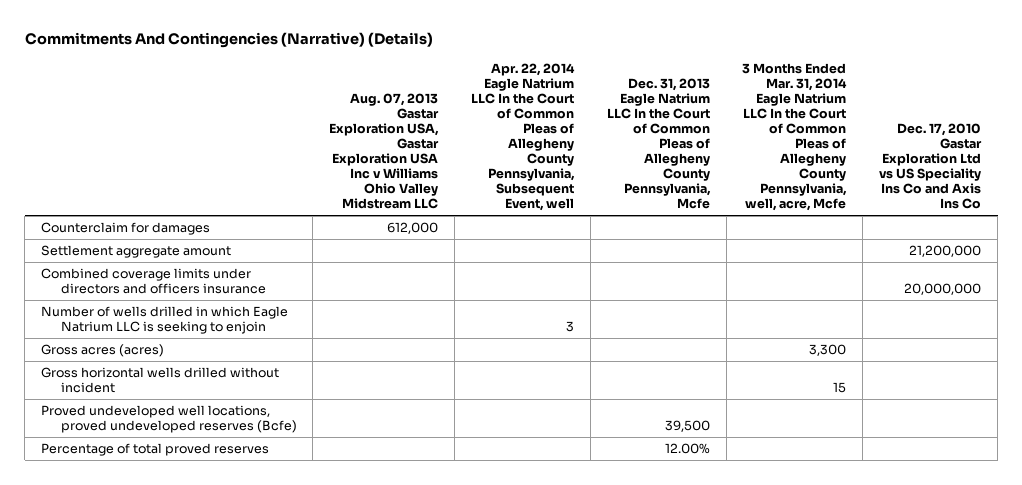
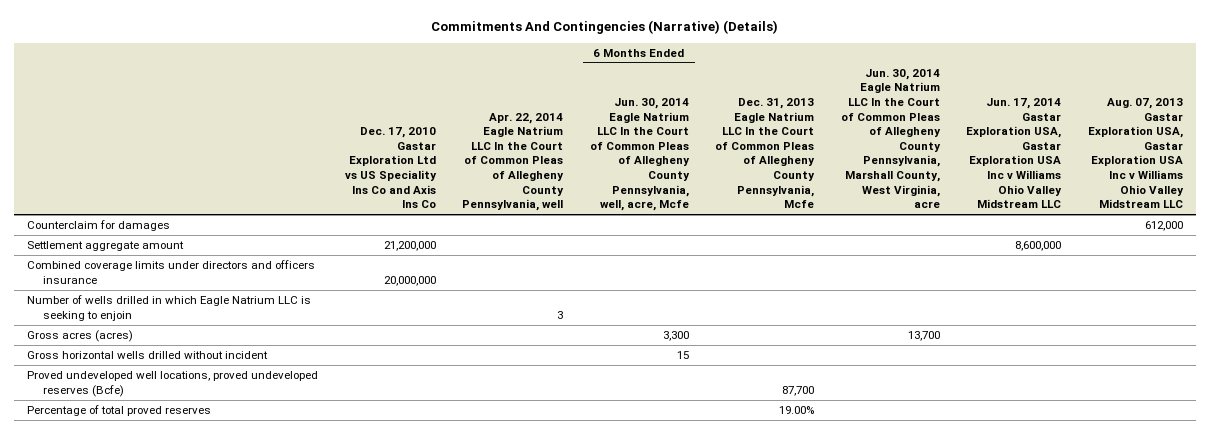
- | Aug. 07, 2013 Gastar Exploration USA, Gastar Exploration USA Inc v Williams Ohio Valley Midstream LLC | Apr. 22, 2014 Eagle Natrium LLC In the Court of Common Pleas of Allegheny County Pennsylvania, Subsequent Event, well | Dec. 31, 2013 Eagle Natrium LLC In the Court of Common Pleas of Allegheny County Pennsylvania, Mcfe | 3 Months Ended Mar. 31, 2014 Eagle Natrium LLC In the Court of Common Pleas of Allegheny County Pennsylvania, well, acre, Mcfe | Dec. 17, 2010 Gastar Exploration Ltd vs US Speciality Ins Co and Axis Ins Co
+ | Dec. 17, 2010 Gastar Exploration Ltd vs US Speciality Ins Co and Axis Ins Co | Apr. 22, 2014 Eagle Natrium LLC In the Court of Common Pleas of Allegheny County Pennsylvania, well | 6 Months Ended Jun. 30, 2014 Eagle Natrium LLC In the Court of Common Pleas of Allegheny County Pennsylvania, well, acre, Mcfe | Dec. 31, 2013 Eagle Natrium LLC In the Court of Common Pleas of Allegheny County Pennsylvania, Mcfe | Jun. 30, 2014 Eagle Natrium LLC In the Court of Common Pleas of Allegheny County Pennsylvania, Marshall County, West Virginia, acre | Jun. 17, 2014 Gastar Exploration USA, Gastar Exploration USA Inc v Williams Ohio Valley Midstream LLC | Aug. 07, 2013 Gastar Exploration USA, Gastar Exploration USA Inc v Williams Ohio Valley Midstream LLC
- Proved undeveloped well locations, proved undeveloped reserves (Bcfe) | | | 39,500 | |
- Percentage of total proved reserves | | | 12.00% | |
+ Proved undeveloped well locations, proved undeveloped reserves (Bcfe) | | | | 87,700 | | |
+ Percentage of total proved reserves | | | | 19.00% | | |

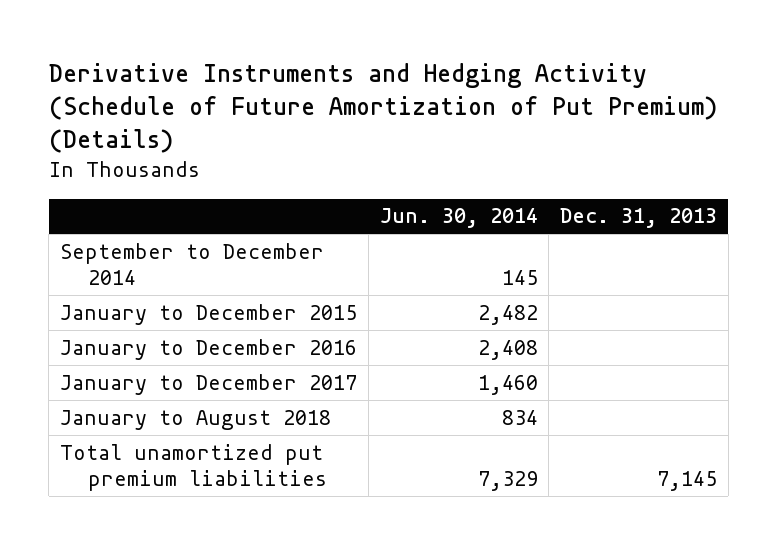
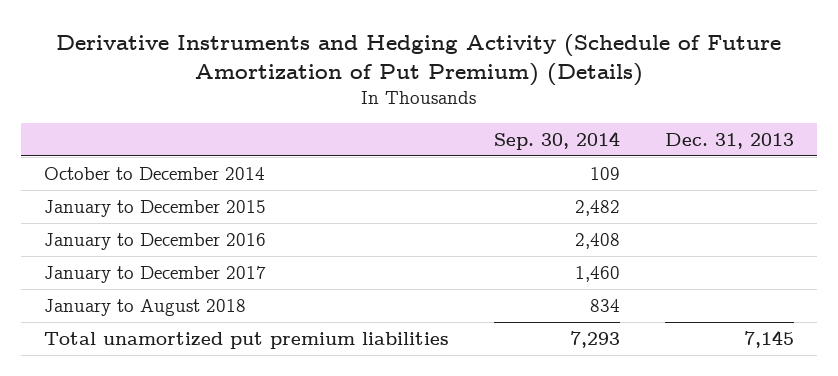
- | Jun. 30, 2014 | Dec. 31, 2013
+ | Sep. 30, 2014 | Dec. 31, 2013
- September to December 2014 | 145 |
+ October to December 2014 | 109 |

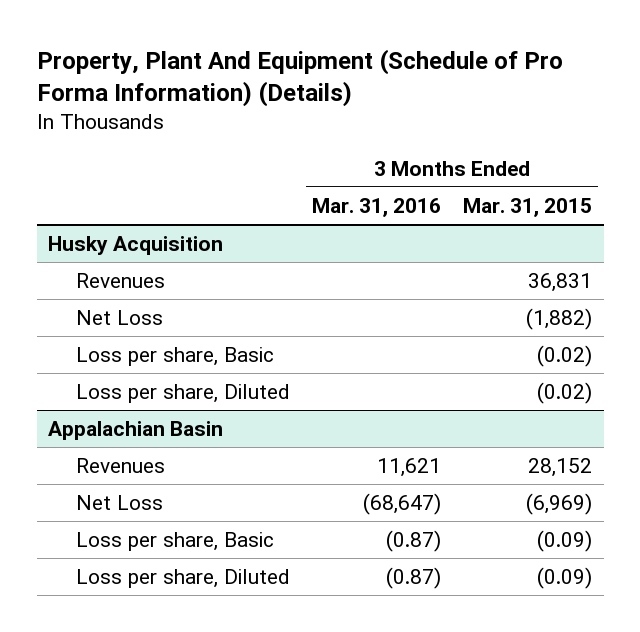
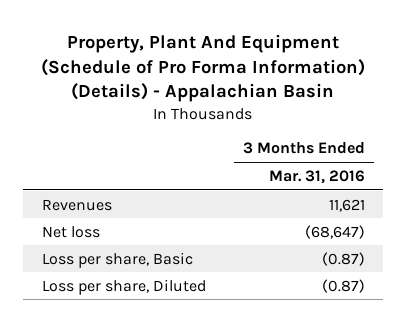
- Property, Plant And Equipment (Schedule of Pro Forma Information) (Details)
+ Property, Plant And Equipment (Schedule of Pro Forma Information) (Details) - Appalachian Basin
- | 3 Months Ended Mar. 31, 2016 | 3 Months Ended Mar. 31, 2015
+ | 3 Months Ended Mar. 31, 2016
- Husky Acquisition
- Revenues | | 36,831
- Net Loss | | (1,882)
- Loss per share, Basic | | (0.02)
- Loss per share, Diluted | | (0.02)
- Appalachian Basin
- Net Loss | (68,647) | (6,969)
+ Net loss | (68,647)

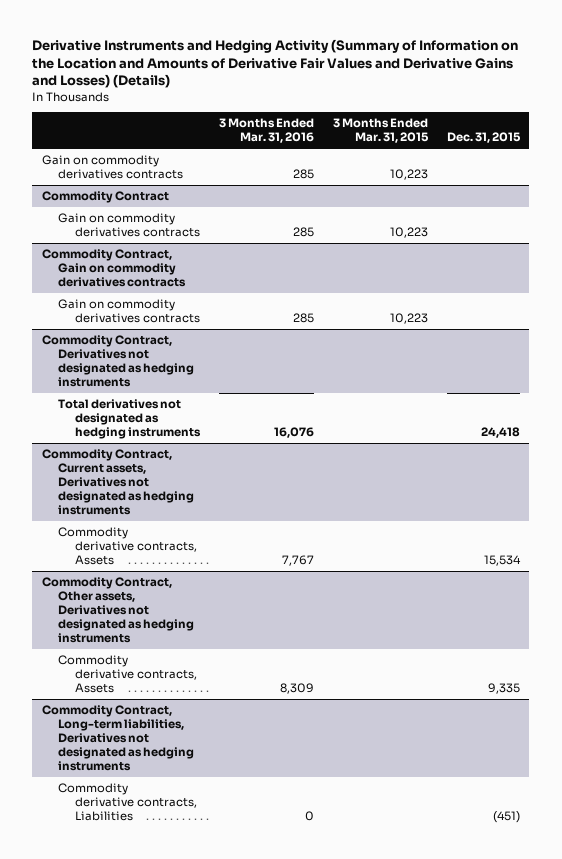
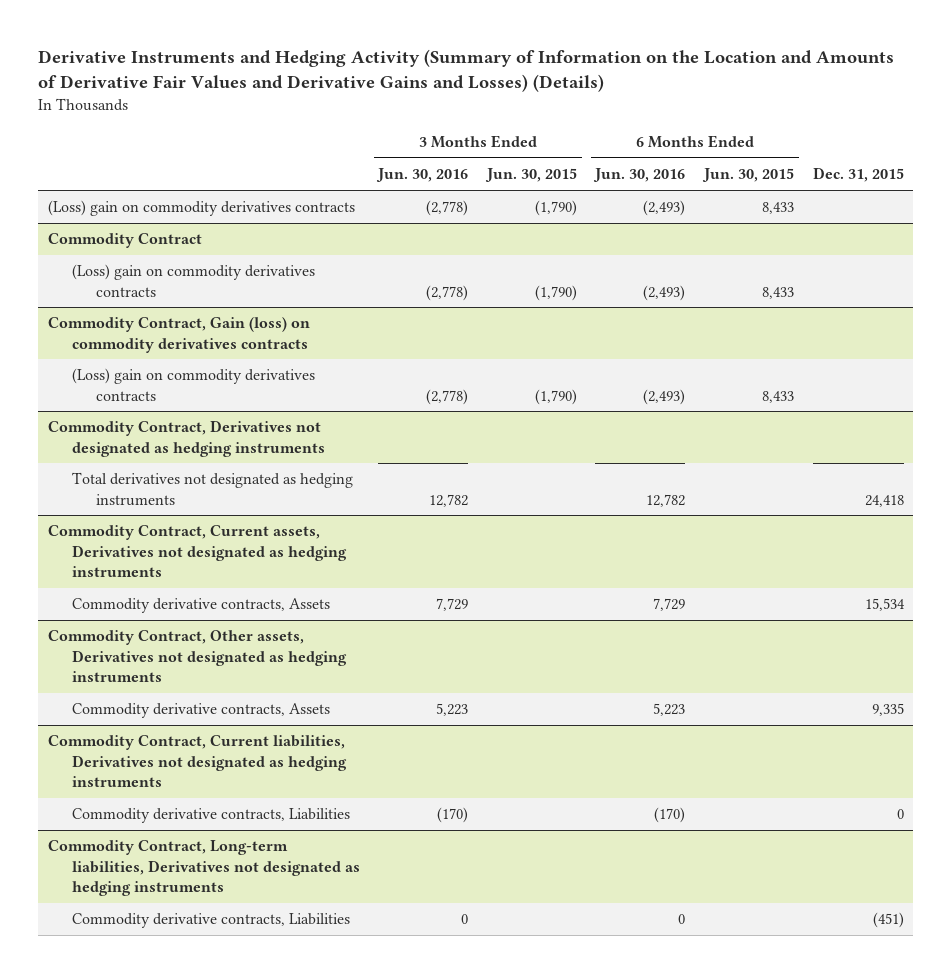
- | 3 Months Ended Mar. 31, 2016 | 3 Months Ended Mar. 31, 2015 | Dec. 31, 2015
+ | 3 Months Ended Jun. 30, 2016 | 3 Months Ended Jun. 30, 2015 | 6 Months Ended Jun. 30, 2016 | 6 Months Ended Jun. 30, 2015 | Dec. 31, 2015
- Gain on commodity derivatives contracts | 285 | 10,223 |
+ (Loss) gain on commodity derivatives contracts | (2,778) | (1,790) | (2,493) | 8,433 |
@ Commodity Contract
- Gain on commodity derivatives contracts | 285 | 10,223 |
- Commodity Contract, Gain on commodity derivatives contracts
- Gain on commodity derivatives contracts | 285 | 10,223 |
@ Commodity Contract
+ (Loss) gain on commodity derivatives contracts | (2,778) | (1,790) | (2,493) | 8,433 |
+ Commodity Contract, Gain (loss) on commodity derivatives contracts
+ (Loss) gain on commodity derivatives contracts | (2,778) | (1,790) | (2,493) | 8,433 |
+ Commodity Contract, Current liabilities, Derivatives not designated as hedging instruments
+ Commodity derivative contracts, Liabilities | (170) | | (170) | | 0

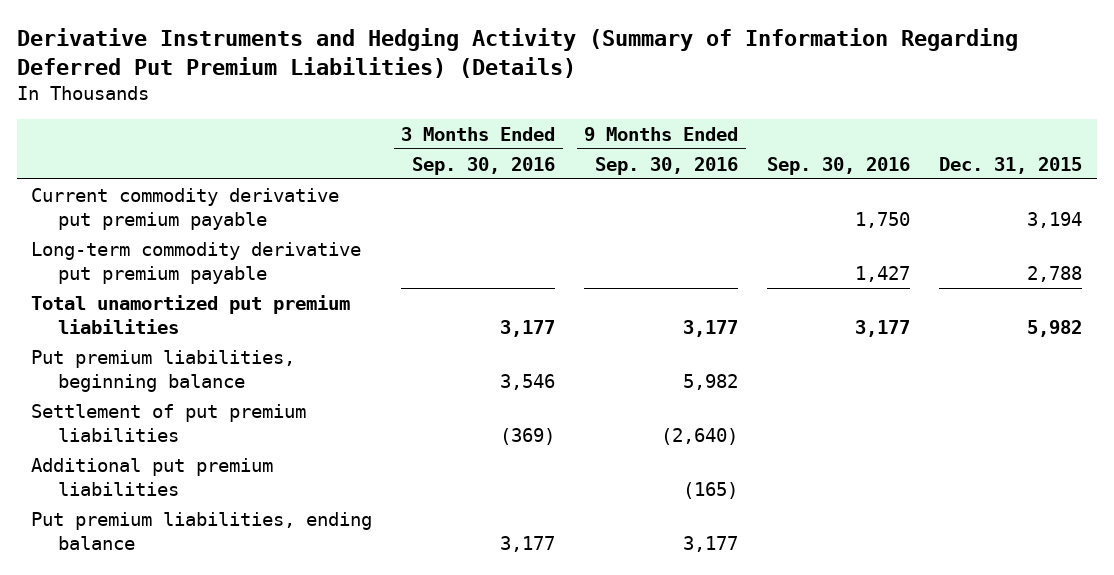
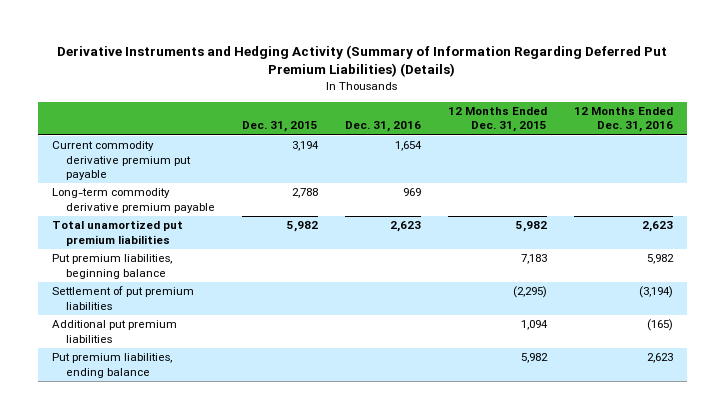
- | 3 Months Ended Sep. 30, 2016 | 9 Months Ended Sep. 30, 2016 | Sep. 30, 2016 | Dec. 31, 2015
+ | Dec. 31, 2015 | Dec. 31, 2016 | 12 Months Ended Dec. 31, 2015 | 12 Months Ended Dec. 31, 2016
- Current commodity derivative put premium payable | | | 1,750 | 3,194
- Long-term commodity derivative put premium payable | | | 1,427 | 2,788
+ Current commodity derivative premium put payable | 3,194 | 1,654 | |
+ Long-term commodity derivative premium payable | 2,788 | 969 | |

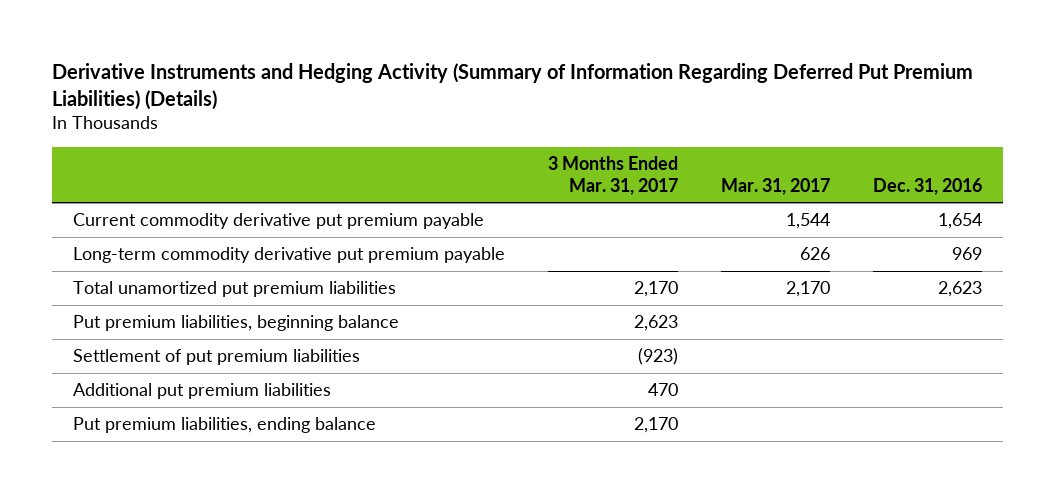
- | Dec. 31, 2015 | Dec. 31, 2016 | 12 Months Ended Dec. 31, 2015 | 12 Months Ended Dec. 31, 2016
+ | 3 Months Ended Mar. 31, 2017 | Mar. 31, 2017 | Dec. 31, 2016
- Current commodity derivative premium put payable | 3,194 | 1,654 | |
- Long-term commodity derivative premium payable | 2,788 | 969 | |
+ Current commodity derivative put premium payable | | 1,544 | 1,654
+ Long-term commodity derivative put premium payable | | 626 | 969

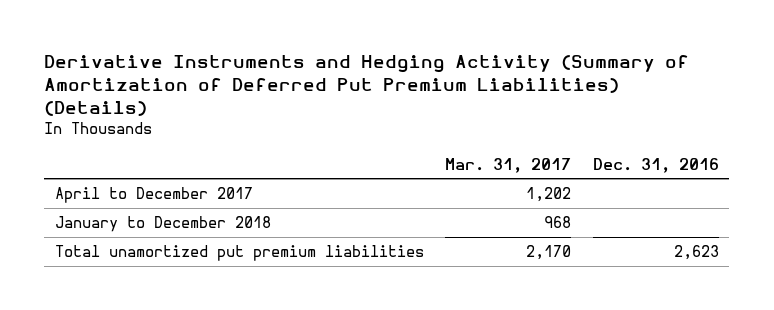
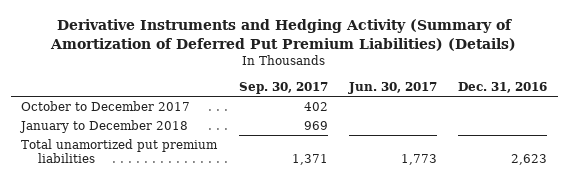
- | Mar. 31, 2017 | Dec. 31, 2016
+ | Sep. 30, 2017 | Jun. 30, 2017 | Dec. 31, 2016
- April to December 2017 | 1,202 |
+ October to December 2017 | 402 | |

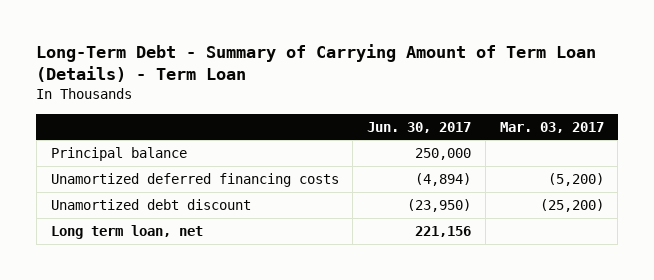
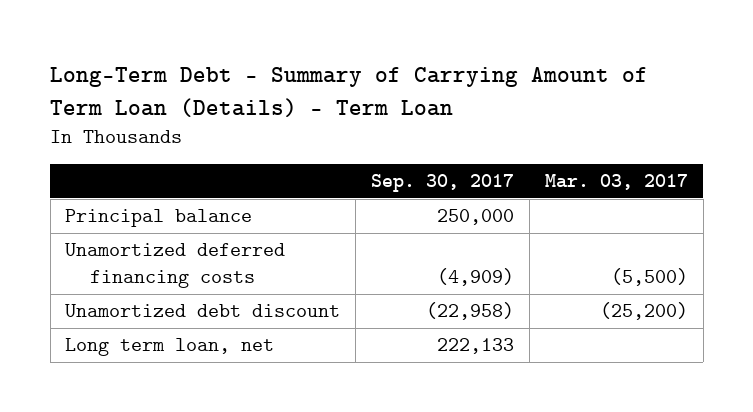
- | Jun. 30, 2017 | Mar. 03, 2017
+ | Sep. 30, 2017 | Mar. 03, 2017
- Unamortized deferred financing costs | (4,894) | (5,200)
+ Unamortized deferred financing costs | (4,909) | (5,500)

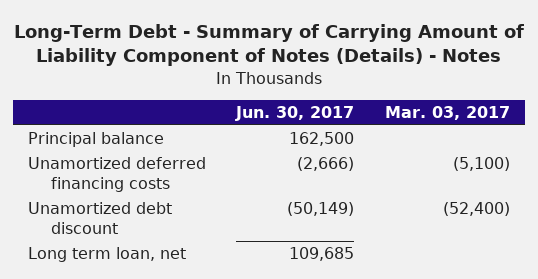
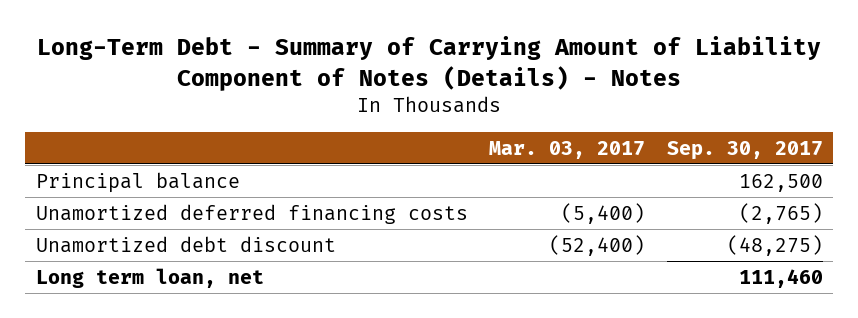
- | Jun. 30, 2017 | Mar. 03, 2017
+ | Mar. 03, 2017 | Sep. 30, 2017
- Unamortized deferred financing costs | (2,666) | (5,100)
+ Unamortized deferred financing costs | (5,400) | (2,765)

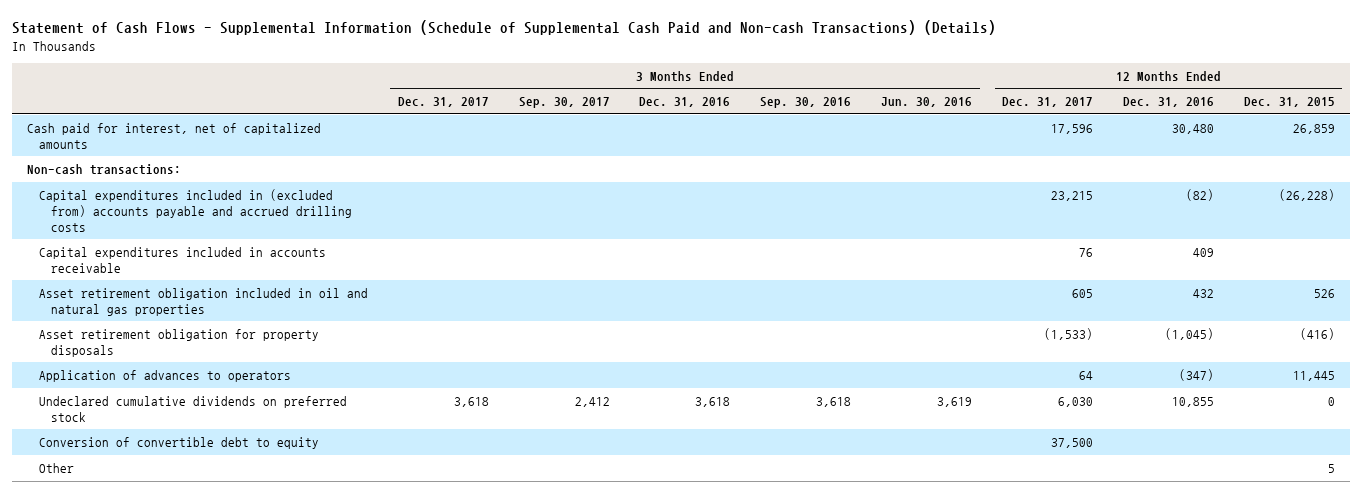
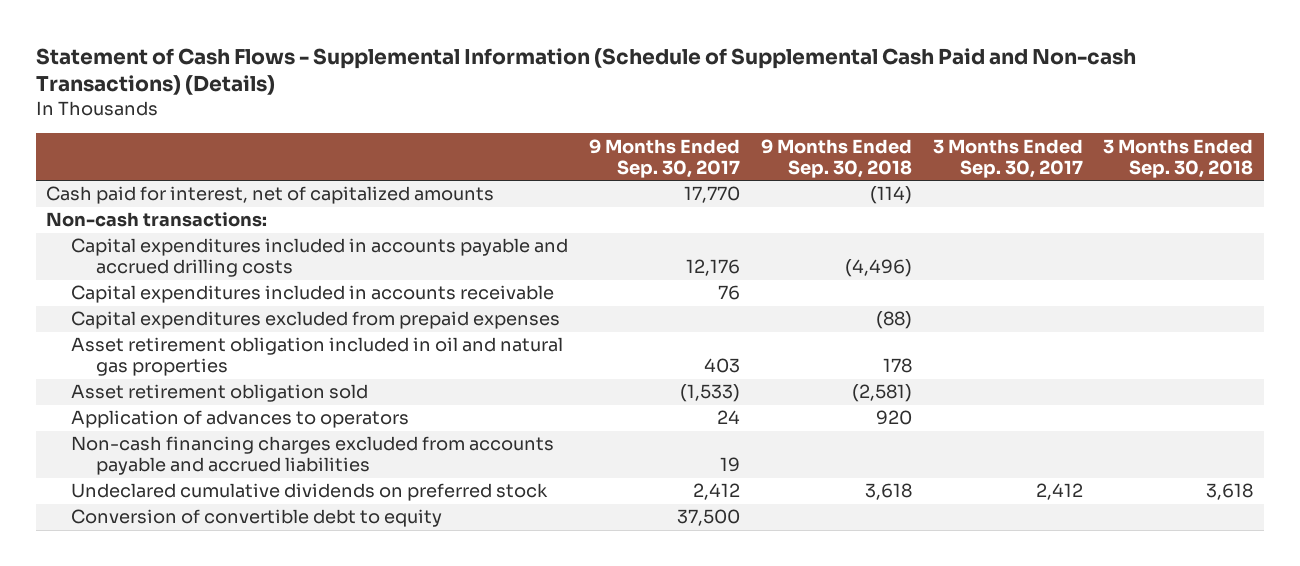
- | 3 Months Ended Dec. 31, 2017 | 3 Months Ended Sep. 30, 2017 | 3 Months Ended Dec. 31, 2016 | 3 Months Ended Sep. 30, 2016 | 3 Months Ended Jun. 30, 2016 | 12 Months Ended Dec. 31, 2017 | 12 Months Ended Dec. 31, 2016 | 12 Months Ended Dec. 31, 2015
+ | 9 Months Ended Sep. 30, 2017 | 9 Months Ended Sep. 30, 2018 | 3 Months Ended Sep. 30, 2017 | 3 Months Ended Sep. 30, 2018
- Capital expenditures included in (excluded from) accounts payable and accrued drilling costs | | | | | | 23,215 | (82) | (26,228)
+ Capital expenditures included in accounts payable and accrued drilling costs | 12,176 | (4,496) | |
+ Capital expenditures excluded from prepaid expenses | | (88) | |
- Asset retirement obligation for property disposals | | | | | | (1,533) | (1,045) | (416)
+ Asset retirement obligation sold | (1,533) | (2,581) | |
+ Non-cash financing charges excluded from accounts payable and accrued liabilities | 19 | | |
- Other | | | | | | | | 5

